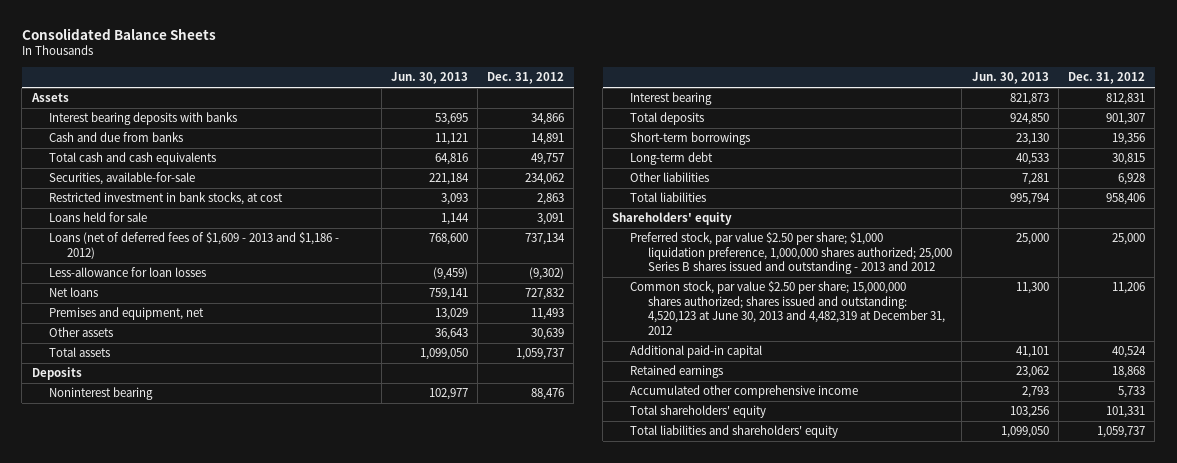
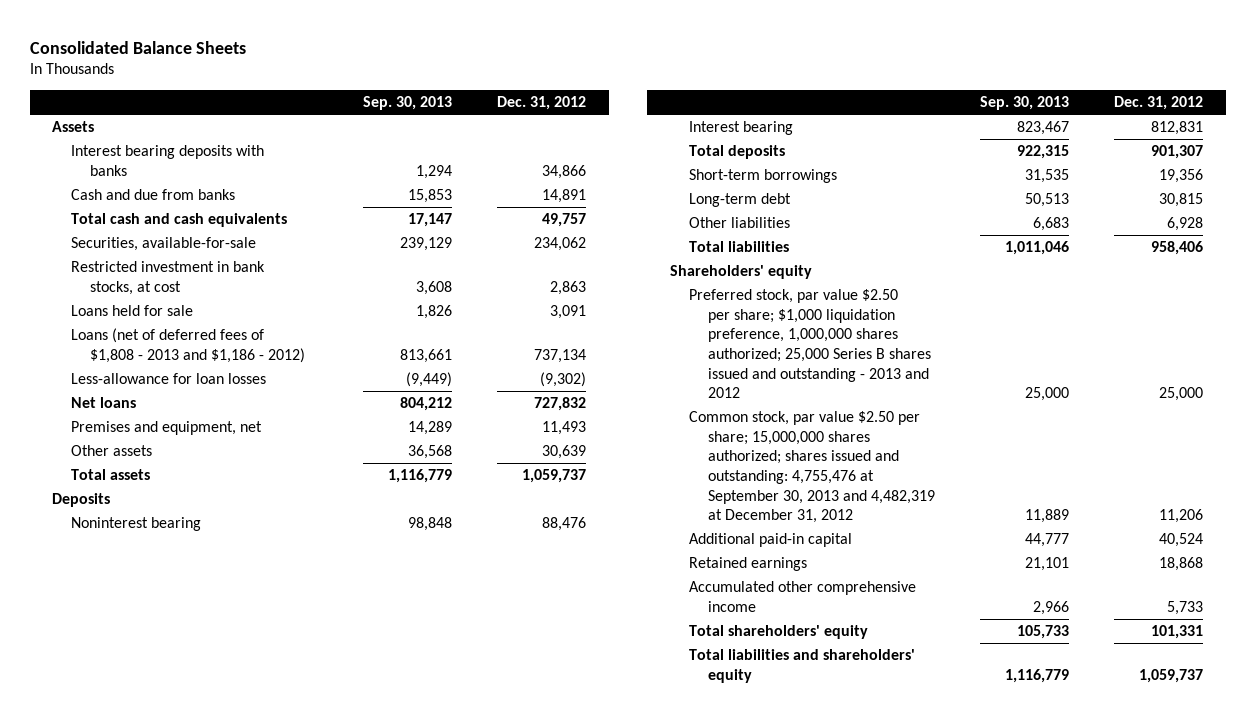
- | Jun. 30, 2013 | Dec. 31, 2012
+ | Sep. 30, 2013 | Dec. 31, 2012
- Loans (net of deferred fees of $1,609 - 2013 and $1,186 - 2012) | 768,600 | 737,134
+ Loans (net of deferred fees of $1,808 - 2013 and $1,186 - 2012) | 813,661 | 737,134
- Common stock, par value $2.50 per share; 15,000,000 shares authorized; shares issued and outstanding: 4,520,123 at June 30, 2013 and 4,482,319 at December 31, 2012 | 11,300 | 11,206
+ Common stock, par value $2.50 per share; 15,000,000 shares authorized; shares issued and outstanding: 4,755,476 at September 30, 2013 and 4,482,319 at December 31, 2012 | 11,889 | 11,206

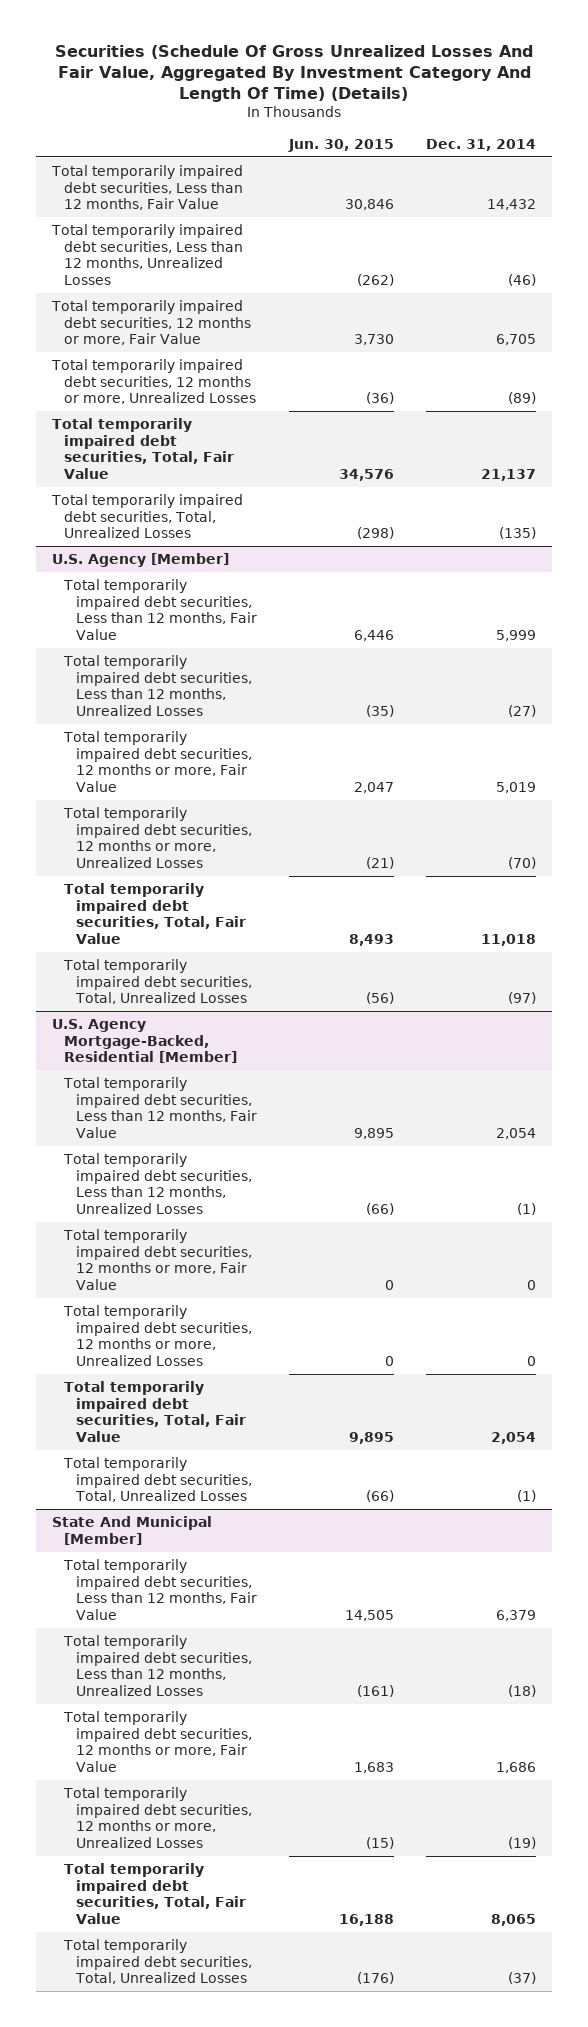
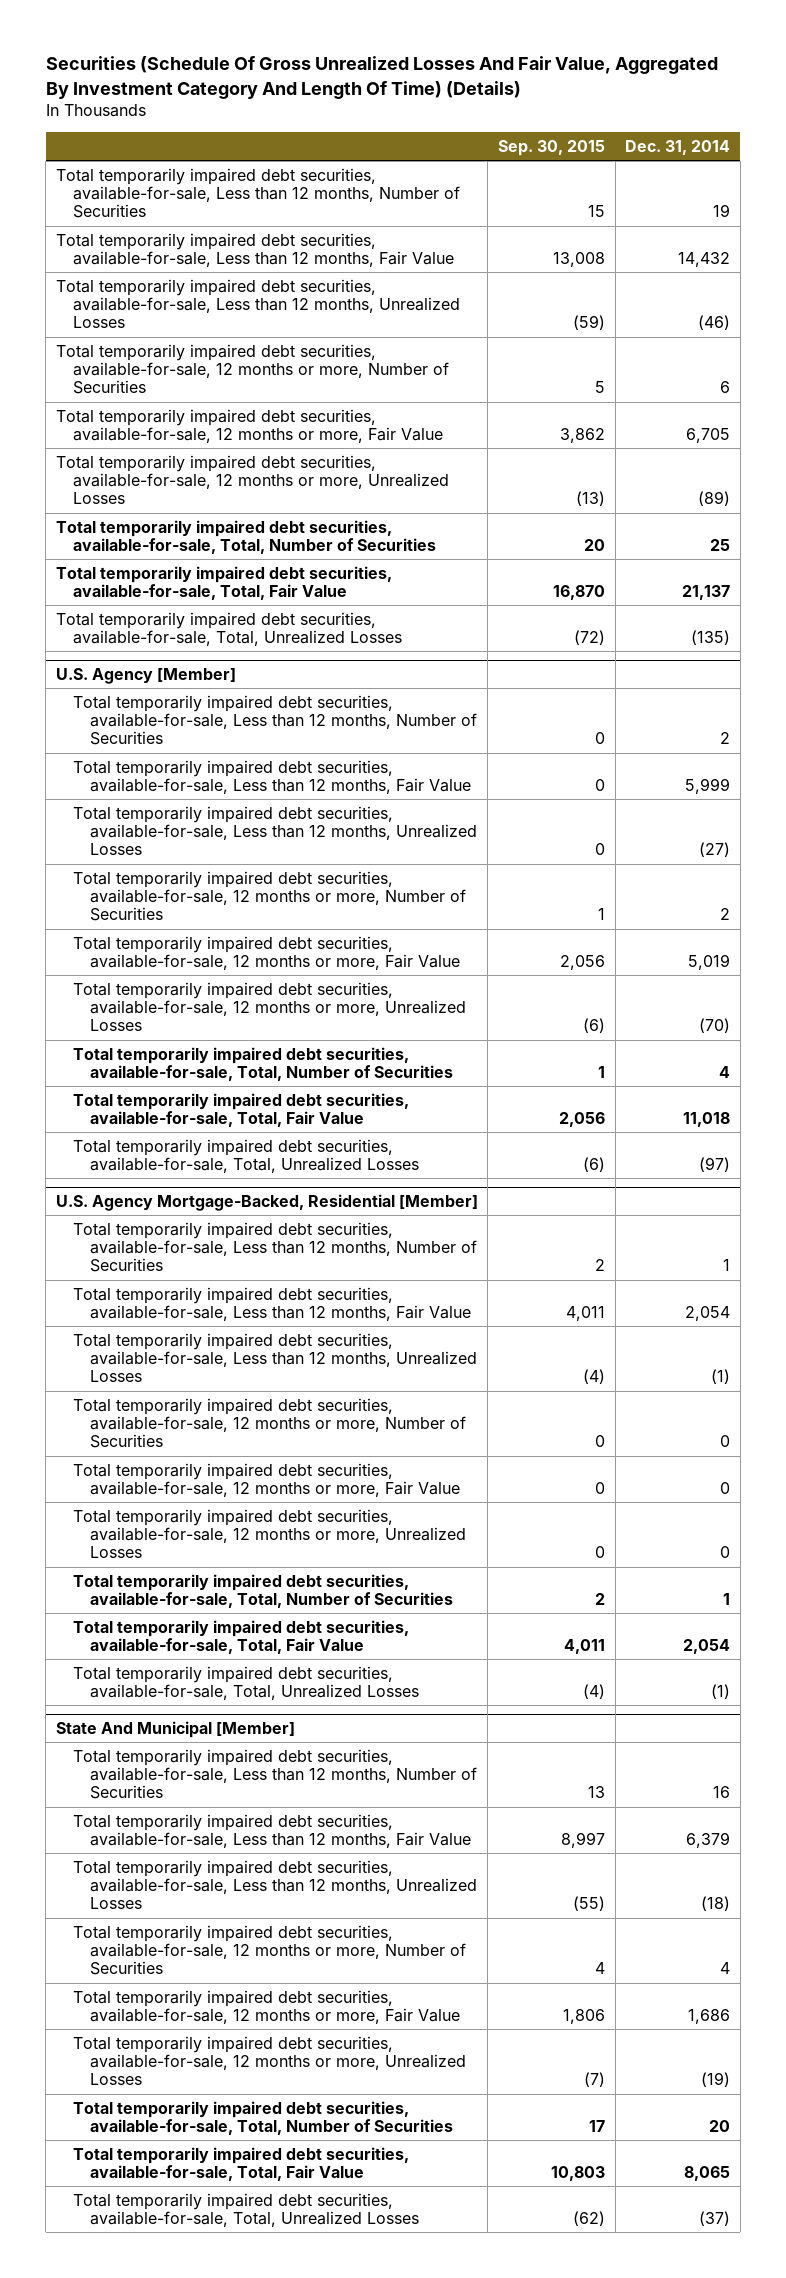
- | Jun. 30, 2015 | Dec. 31, 2014
+ | Sep. 30, 2015 | Dec. 31, 2014
- Total temporarily impaired debt securities, Less than 12 months, Fair Value | 30,846 | 14,432
- Total temporarily impaired debt securities, Less than 12 months, Unrealized Losses | (262) | (46)
- Total temporarily impaired debt securities, 12 months or more, Fair Value | 3,730 | 6,705
- Total temporarily impaired debt securities, 12 months or more, Unrealized Losses | (36) | (89)
- Total temporarily impaired debt securities, Total, Fair Value | 34,576 | 21,137
- Total temporarily impaired debt securities, Total, Unrealized Losses | (298) | (135)
+ Total temporarily impaired debt securities, available-for-sale, Less than 12 months, Number of Securities | 15 | 19
+ Total temporarily impaired debt securities, available-for-sale, Less than 12 months, Fair Value | 13,008 | 14,432
+ Total temporarily impaired debt securities, available-for-sale, Less than 12 months, Unrealized Losses | (59) | (46)
+ Total temporarily impaired debt securities, available-for-sale, 12 months or more, Number of Securities | 5 | 6
+ Total temporarily impaired debt securities, available-for-sale, 12 months or more, Fair Value | 3,862 | 6,705
+ Total temporarily impaired debt securities, available-for-sale, 12 months or more, Unrealized Losses | (13) | (89)
+ Total temporarily impaired debt securities, available-for-sale, Total, Number of Securities | 20 | 25
+ Total temporarily impaired debt securities, available-for-sale, Total, Fair Value | 16,870 | 21,137
+ Total temporarily impaired debt securities, available-for-sale, Total, Unrealized Losses | (72) | (135)
@ U.S. Agency [Member]
- Total temporarily impaired debt securities, Less than 12 months, Fair Value | 6,446 | 5,999
- Total temporarily impaired debt securities, Less than 12 months, Unrealized Losses | (35) | (27)
- Total temporarily impaired debt securities, 12 months or more, Fair Value | 2,047 | 5,019
- Total temporarily impaired debt securities, 12 months or more, Unrealized Losses | (21) | (70)
- Total temporarily impaired debt securities, Total, Fair Value | 8,493 | 11,018
- Total temporarily impaired debt securities, Total, Unrealized Losses | (56) | (97)
+ Total temporarily impaired debt securities, available-for-sale, Less than 12 months, Number of Securities | 0 | 2
+ Total temporarily impaired debt securities, available-for-sale, Less than 12 months, Fair Value | 0 | 5,999
+ Total temporarily impaired debt securities, available-for-sale, Less than 12 months, Unrealized Losses | 0 | (27)
+ Total temporarily impaired debt securities, available-for-sale, 12 months or more, Number of Securities | 1 | 2
+ Total temporarily impaired debt securities, available-for-sale, 12 months or more, Fair Value | 2,056 | 5,019
+ Total temporarily impaired debt securities, available-for-sale, 12 months or more, Unrealized Losses | (6) | (70)
+ Total temporarily impaired debt securities, available-for-sale, Total, Number of Securities | 1 | 4
+ Total temporarily impaired debt securities, available-for-sale, Total, Fair Value | 2,056 | 11,018
+ Total temporarily impaired debt securities, available-for-sale, Total, Unrealized Losses | (6) | (97)
@ U.S. Agency Mortgage-Backed, Residential [Member]
- Total temporarily impaired debt securities, Less than 12 months, Fair Value | 9,895 | 2,054
- Total temporarily impaired debt securities, Less than 12 months, Unrealized Losses | (66) | (1)
- Total temporarily impaired debt securities, 12 months or more, Fair Value | 0 | 0
- Total temporarily impaired debt securities, 12 months or more, Unrealized Losses | 0 | 0
- Total temporarily impaired debt securities, Total, Fair Value | 9,895 | 2,054
- Total temporarily impaired debt securities, Total, Unrealized Losses | (66) | (1)
+ Total temporarily impaired debt securities, available-for-sale, Less than 12 months, Number of Securities | 2 | 1
+ Total temporarily impaired debt securities, available-for-sale, Less than 12 months, Fair Value | 4,011 | 2,054
+ Total temporarily impaired debt securities, available-for-sale, Less than 12 months, Unrealized Losses | (4) | (1)
+ Total temporarily impaired debt securities, available-for-sale, 12 months or more, Number of Securities | 0 | 0
+ Total temporarily impaired debt securities, available-for-sale, 12 months or more, Fair Value | 0 | 0
+ Total temporarily impaired debt securities, available-for-sale, 12 months or more, Unrealized Losses | 0 | 0
+ Total temporarily impaired debt securities, available-for-sale, Total, Number of Securities | 2 | 1
+ Total temporarily impaired debt securities, available-for-sale, Total, Fair Value | 4,011 | 2,054
+ Total temporarily impaired debt securities, available-for-sale, Total, Unrealized Losses | (4) | (1)
@ State And Municipal [Member]
- Total temporarily impaired debt securities, Less than 12 months, Fair Value | 14,505 | 6,379
- Total temporarily impaired debt securities, Less than 12 months, Unrealized Losses | (161) | (18)
- Total temporarily impaired debt securities, 12 months or more, Fair Value | 1,683 | 1,686
- Total temporarily impaired debt securities, 12 months or more, Unrealized Losses | (15) | (19)
- Total temporarily impaired debt securities, Total, Fair Value | 16,188 | 8,065
- Total temporarily impaired debt securities, Total, Unrealized Losses | (176) | (37)
+ Total temporarily impaired debt securities, available-for-sale, Less than 12 months, Number of Securities | 13 | 16
+ Total temporarily impaired debt securities, available-for-sale, Less than 12 months, Fair Value | 8,997 | 6,379
+ Total temporarily impaired debt securities, available-for-sale, Less than 12 months, Unrealized Losses | (55) | (18)
+ Total temporarily impaired debt securities, available-for-sale, 12 months or more, Number of Securities | 4 | 4
+ Total temporarily impaired debt securities, available-for-sale, 12 months or more, Fair Value | 1,806 | 1,686
+ Total temporarily impaired debt securities, available-for-sale, 12 months or more, Unrealized Losses | (7) | (19)
+ Total temporarily impaired debt securities, available-for-sale, Total, Number of Securities | 17 | 20
+ Total temporarily impaired debt securities, available-for-sale, Total, Fair Value | 10,803 | 8,065
+ Total temporarily impaired debt securities, available-for-sale, Total, Unrealized Losses | (62) | (37)

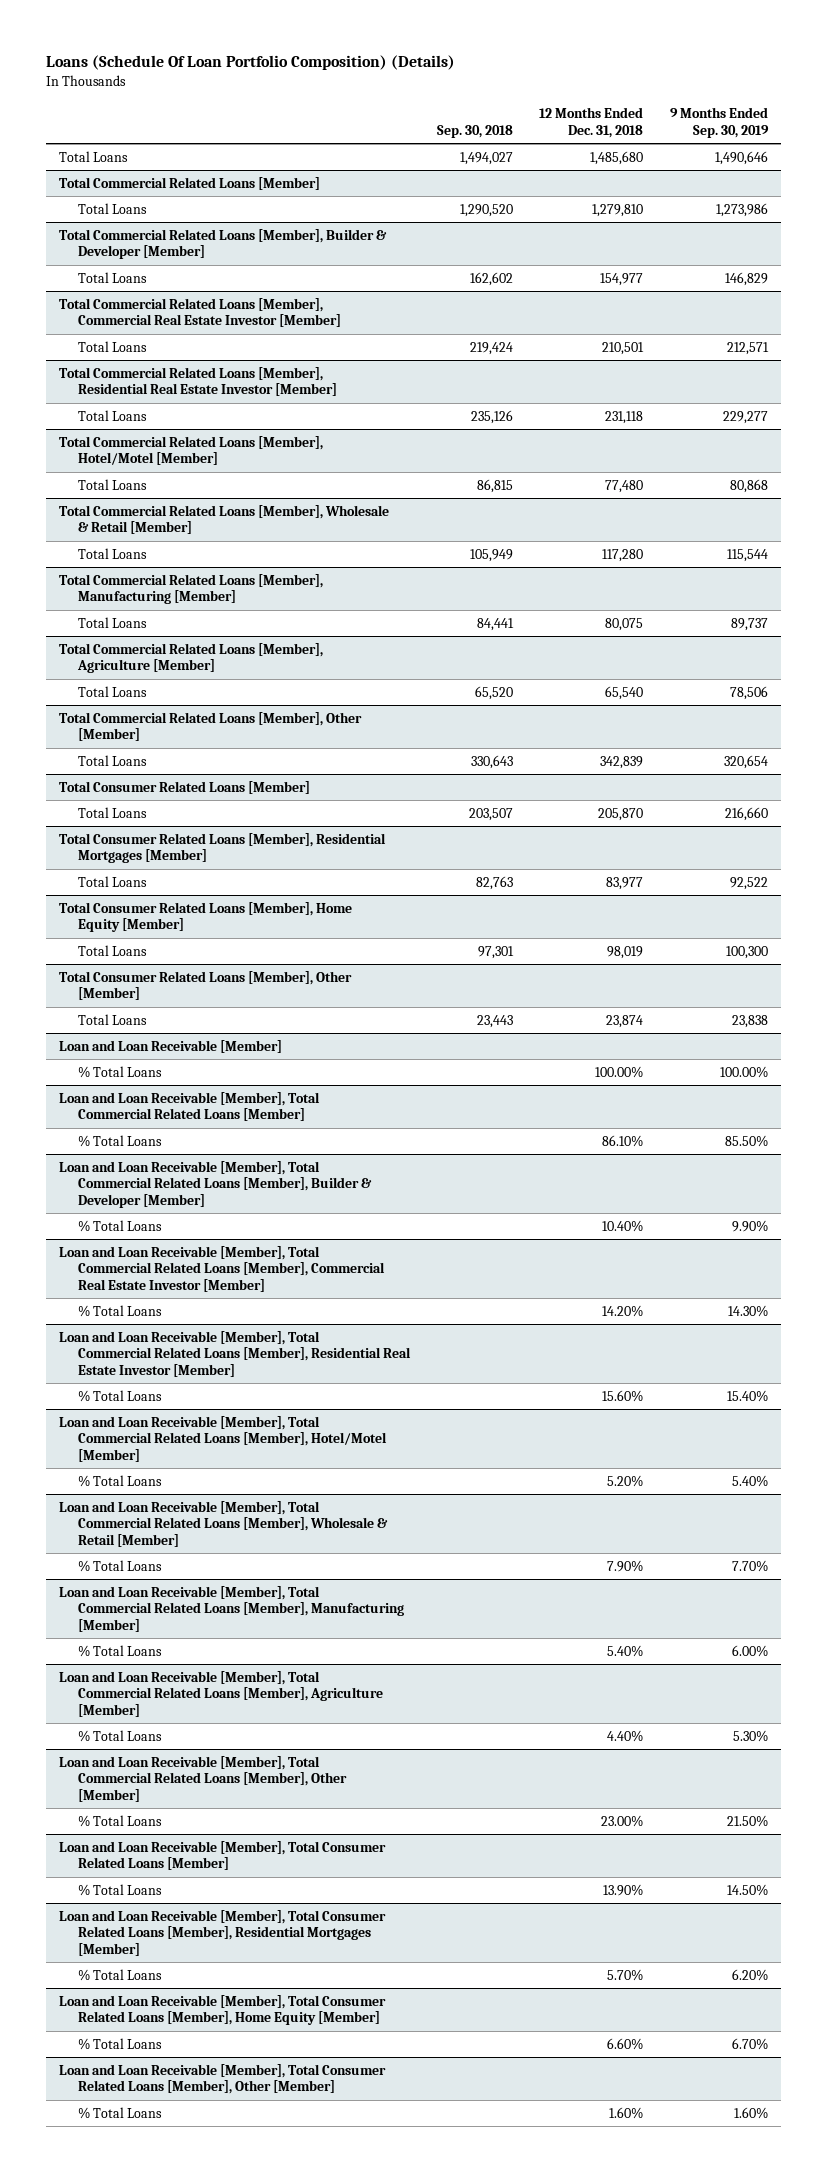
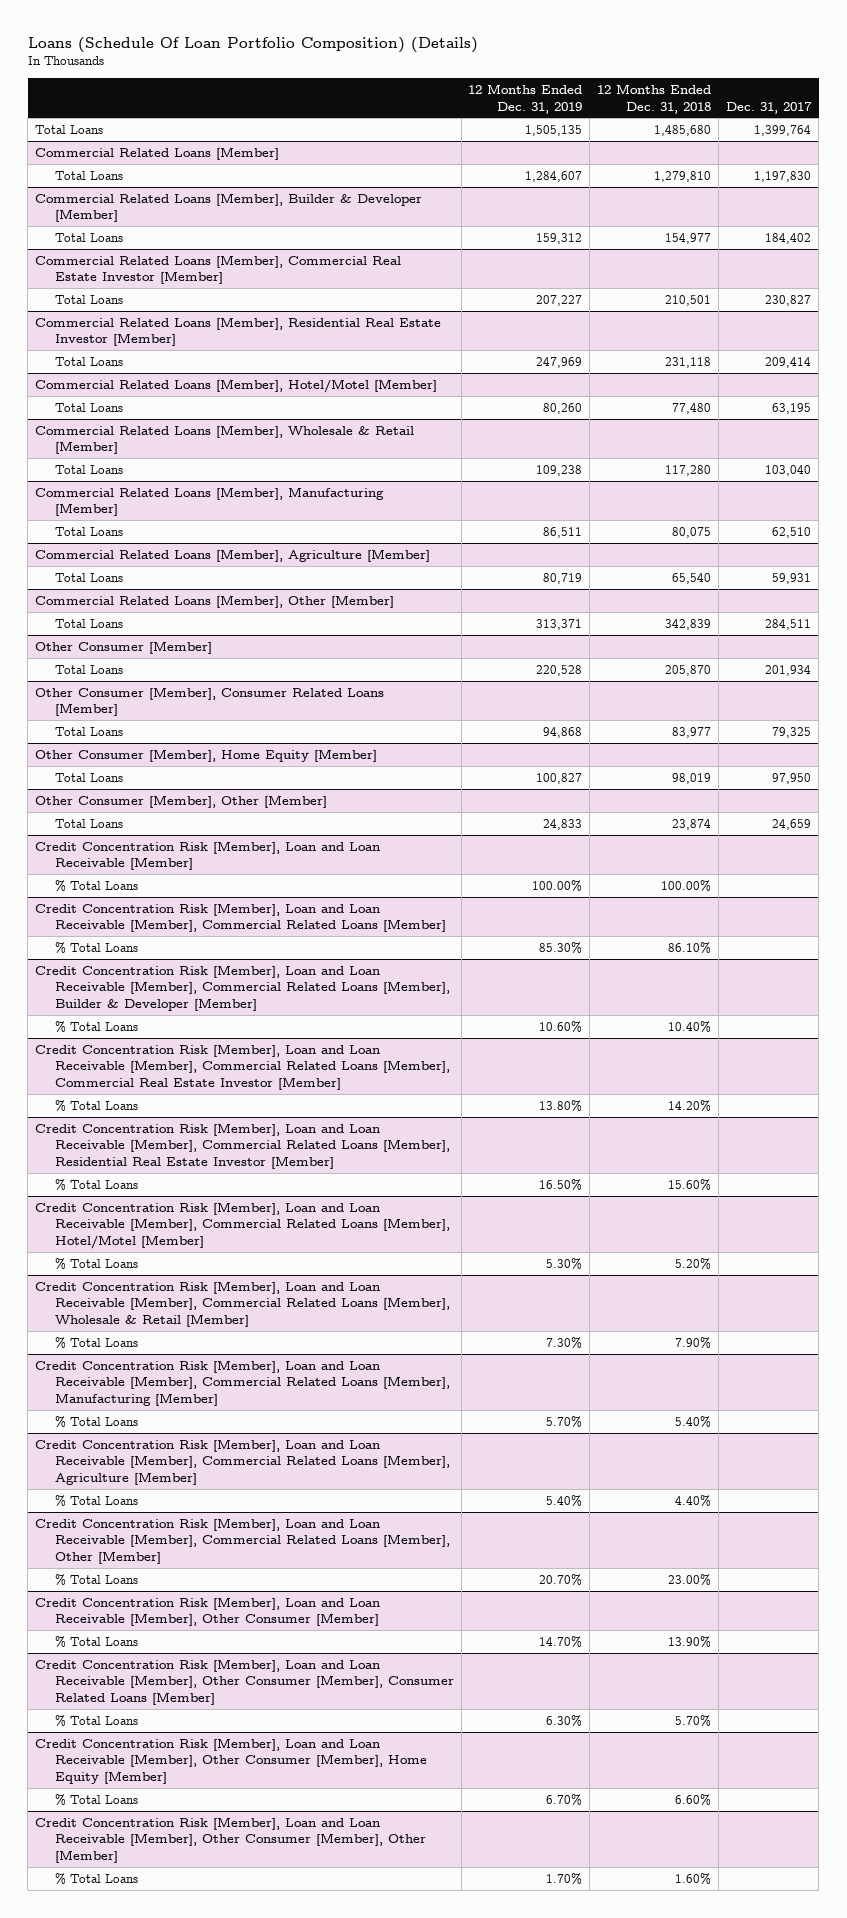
- | Sep. 30, 2018 | 12 Months Ended Dec. 31, 2018 | 9 Months Ended Sep. 30, 2019
+ | 12 Months Ended Dec. 31, 2019 | 12 Months Ended Dec. 31, 2018 | Dec. 31, 2017
- Total Commercial Related Loans [Member]
+ Commercial Related Loans [Member]
- Total Commercial Related Loans [Member], Builder & Developer [Member]
+ Commercial Related Loans [Member], Builder & Developer [Member]
- Total Commercial Related Loans [Member], Commercial Real Estate Investor [Member]
+ Commercial Related Loans [Member], Commercial Real Estate Investor [Member]
- Total Commercial Related Loans [Member], Residential Real Estate Investor [Member]
+ Commercial Related Loans [Member], Residential Real Estate Investor [Member]
- Total Commercial Related Loans [Member], Hotel/Motel [Member]
+ Commercial Related Loans [Member], Hotel/Motel [Member]
- Total Commercial Related Loans [Member], Wholesale & Retail [Member]
+ Commercial Related Loans [Member], Wholesale & Retail [Member]
- Total Commercial Related Loans [Member], Manufacturing [Member]
+ Commercial Related Loans [Member], Manufacturing [Member]
- Total Commercial Related Loans [Member], Agriculture [Member]
+ Commercial Related Loans [Member], Agriculture [Member]
- Total Commercial Related Loans [Member], Other [Member]
+ Commercial Related Loans [Member], Other [Member]
- Total Consumer Related Loans [Member]
+ Other Consumer [Member]
- Total Consumer Related Loans [Member], Residential Mortgages [Member]
+ Other Consumer [Member], Consumer Related Loans [Member]
- Total Consumer Related Loans [Member], Home Equity [Member]
+ Other Consumer [Member], Home Equity [Member]
- Total Consumer Related Loans [Member], Other [Member]
+ Other Consumer [Member], Other [Member]
- Loan and Loan Receivable [Member]
+ Credit Concentration Risk [Member], Loan and Loan Receivable [Member]
- Loan and Loan Receivable [Member], Total Commercial Related Loans [Member]
+ Credit Concentration Risk [Member], Loan and Loan Receivable [Member], Commercial Related Loans [Member]
- Loan and Loan Receivable [Member], Total Commercial Related Loans [Member], Builder & Developer [Member]
+ Credit Concentration Risk [Member], Loan and Loan Receivable [Member], Commercial Related Loans [Member], Builder & Developer [Member]
- Loan and Loan Receivable [Member], Total Commercial Related Loans [Member], Commercial Real Estate Investor [Member]
+ Credit Concentration Risk [Member], Loan and Loan Receivable [Member], Commercial Related Loans [Member], Commercial Real Estate Investor [Member]
- Loan and Loan Receivable [Member], Total Commercial Related Loans [Member], Residential Real Estate Investor [Member]
+ Credit Concentration Risk [Member], Loan and Loan Receivable [Member], Commercial Related Loans [Member], Residential Real Estate Investor [Member]
- Loan and Loan Receivable [Member], Total Commercial Related Loans [Member], Hotel/Motel [Member]
+ Credit Concentration Risk [Member], Loan and Loan Receivable [Member], Commercial Related Loans [Member], Hotel/Motel [Member]
- Loan and Loan Receivable [Member], Total Commercial Related Loans [Member], Wholesale & Retail [Member]
+ Credit Concentration Risk [Member], Loan and Loan Receivable [Member], Commercial Related Loans [Member], Wholesale & Retail [Member]
- Loan and Loan Receivable [Member], Total Commercial Related Loans [Member], Manufacturing [Member]
+ Credit Concentration Risk [Member], Loan and Loan Receivable [Member], Commercial Related Loans [Member], Manufacturing [Member]
- Loan and Loan Receivable [Member], Total Commercial Related Loans [Member], Agriculture [Member]
+ Credit Concentration Risk [Member], Loan and Loan Receivable [Member], Commercial Related Loans [Member], Agriculture [Member]
- Loan and Loan Receivable [Member], Total Commercial Related Loans [Member], Other [Member]
+ Credit Concentration Risk [Member], Loan and Loan Receivable [Member], Commercial Related Loans [Member], Other [Member]
- Loan and Loan Receivable [Member], Total Consumer Related Loans [Member]
+ Credit Concentration Risk [Member], Loan and Loan Receivable [Member], Other Consumer [Member]
- Loan and Loan Receivable [Member], Total Consumer Related Loans [Member], Residential Mortgages [Member]
+ Credit Concentration Risk [Member], Loan and Loan Receivable [Member], Other Consumer [Member], Consumer Related Loans [Member]
- Loan and Loan Receivable [Member], Total Consumer Related Loans [Member], Home Equity [Member]
+ Credit Concentration Risk [Member], Loan and Loan Receivable [Member], Other Consumer [Member], Home Equity [Member]
- Loan and Loan Receivable [Member], Total Consumer Related Loans [Member], Other [Member]
+ Credit Concentration Risk [Member], Loan and Loan Receivable [Member], Other Consumer [Member], Other [Member]

